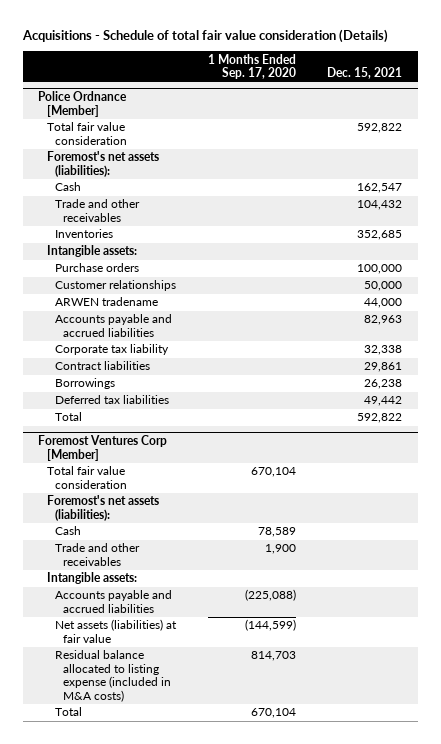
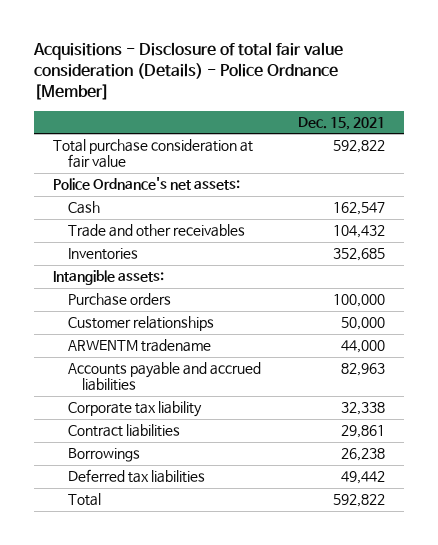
- Acquisitions - Schedule of total fair value consideration (Details)
+ Acquisitions - Disclosure of total fair value consideration (Details) - Police Ordnance [Member]
- | 1 Months Ended Sep. 17, 2020 | Dec. 15, 2021
+ | Dec. 15, 2021
- Police Ordnance [Member]
- Total fair value consideration | | 592,822
- Foremost's net assets (liabilities):
+ Total purchase consideration at fair value | 592,822
+ Police Ordnance's net assets:
- ARWEN tradename | | 44,000
+ ARWENTM tradename | 44,000
- Foremost Ventures Corp [Member]
- Total fair value consideration | 670,104 |
- Foremost's net assets (liabilities):
- Cash | 78,589 |
- Trade and other receivables | 1,900 |
- Intangible assets:
- Accounts payable and accrued liabilities | (225,088) |
- Net assets (liabilities) at fair value | (144,599) |
- Residual balance allocated to listing expense (included in M&A costs) | 814,703 |
- Total | 670,104 |

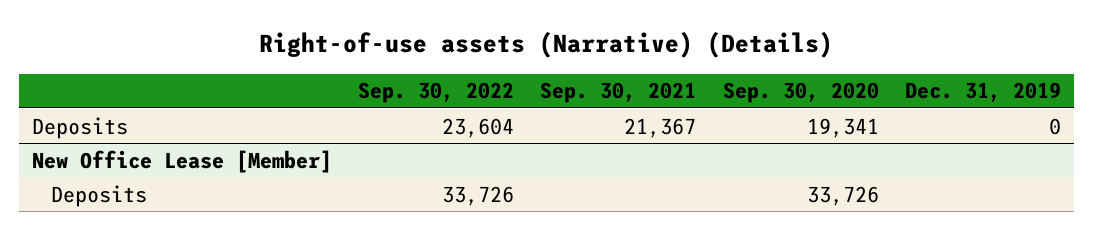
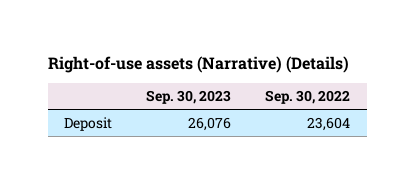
- | Sep. 30, 2022 | Sep. 30, 2021 | Sep. 30, 2020 | Dec. 31, 2019
+ | Sep. 30, 2023 | Sep. 30, 2022
- Deposits | 23,604 | 21,367 | 19,341 | 0
- New Office Lease [Member]
- Deposits | 33,726 | | 33,726 |
+ Deposit | 26,076 | 23,604

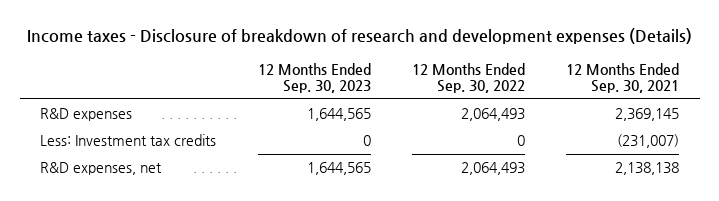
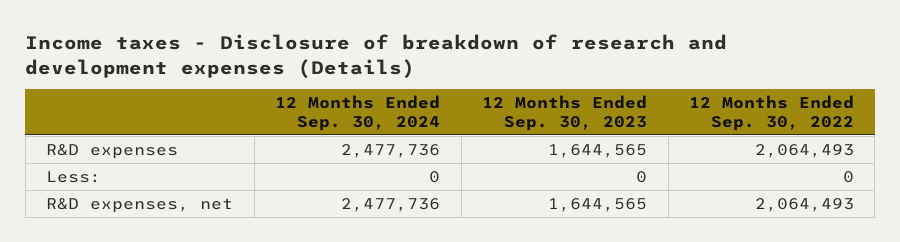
- | 12 Months Ended Sep. 30, 2023 | 12 Months Ended Sep. 30, 2022 | 12 Months Ended Sep. 30, 2021
+ | 12 Months Ended Sep. 30, 2024 | 12 Months Ended Sep. 30, 2023 | 12 Months Ended Sep. 30, 2022
- Less: Investment tax credits | 0 | 0 | (231,007)
+ Less: | 0 | 0 | 0

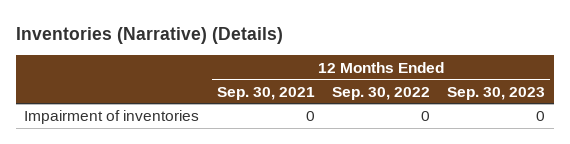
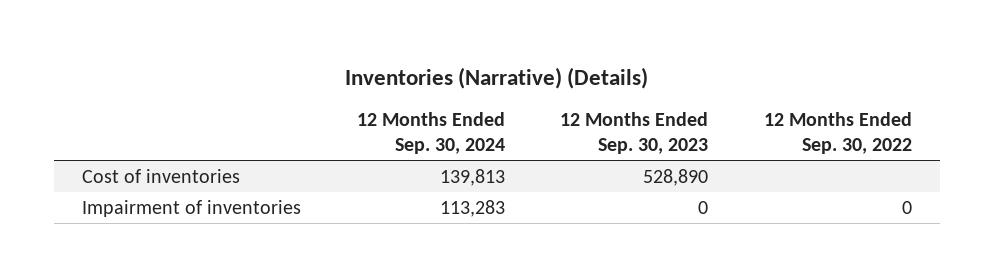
- | 12 Months Ended Sep. 30, 2021 | 12 Months Ended Sep. 30, 2022 | 12 Months Ended Sep. 30, 2023
+ | 12 Months Ended Sep. 30, 2024 | 12 Months Ended Sep. 30, 2023 | 12 Months Ended Sep. 30, 2022
+ Cost of inventories | 139,813 | 528,890 |

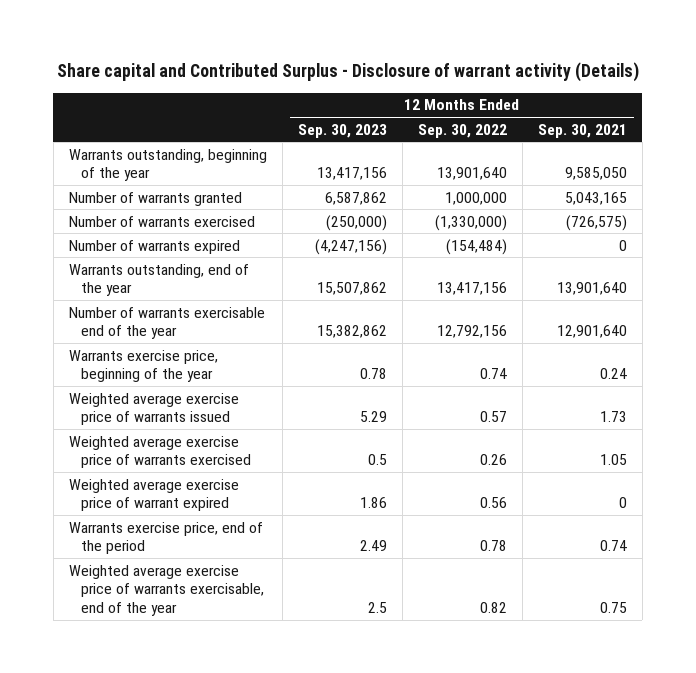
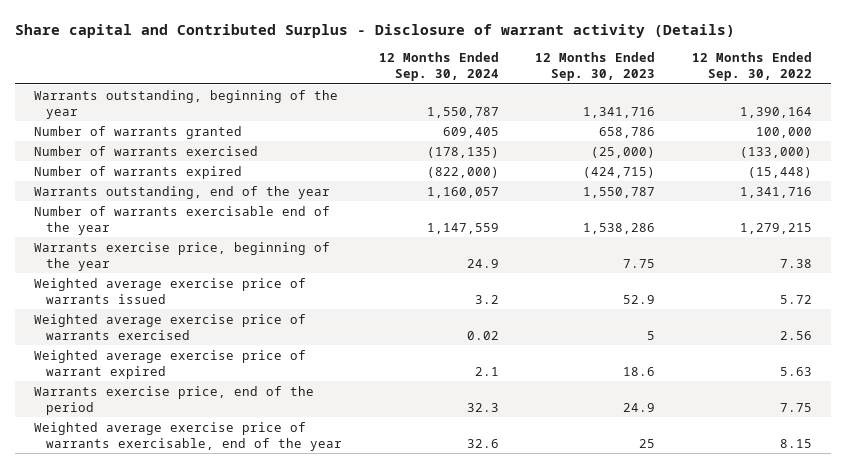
- | 12 Months Ended Sep. 30, 2023 | 12 Months Ended Sep. 30, 2022 | 12 Months Ended Sep. 30, 2021
+ | 12 Months Ended Sep. 30, 2024 | 12 Months Ended Sep. 30, 2023 | 12 Months Ended Sep. 30, 2022
- Warrants outstanding, beginning of the year | 13,417,156 | 13,901,640 | 9,585,050
- Number of warrants granted | 6,587,862 | 1,000,000 | 5,043,165
- Number of warrants exercised | (250,000) | (1,330,000) | (726,575)
- Number of warrants expired | (4,247,156) | (154,484) | 0
- Warrants outstanding, end of the year | 15,507,862 | 13,417,156 | 13,901,640
- Number of warrants exercisable end of the year | 15,382,862 | 12,792,156 | 12,901,640
- Warrants exercise price, beginning of the year | 0.78 | 0.74 | 0.24
- Weighted average exercise price of warrants issued | 5.29 | 0.57 | 1.73
- Weighted average exercise price of warrants exercised | 0.5 | 0.26 | 1.05
- Weighted average exercise price of warrant expired | 1.86 | 0.56 | 0
- Warrants exercise price, end of the period | 2.49 | 0.78 | 0.74
- Weighted average exercise price of warrants exercisable, end of the year | 2.5 | 0.82 | 0.75
+ Warrants outstanding, beginning of the year | 1,550,787 | 1,341,716 | 1,390,164
+ Number of warrants granted | 609,405 | 658,786 | 100,000
+ Number of warrants exercised | (178,135) | (25,000) | (133,000)
+ Number of warrants expired | (822,000) | (424,715) | (15,448)
+ Warrants outstanding, end of the year | 1,160,057 | 1,550,787 | 1,341,716
+ Number of warrants exercisable end of the year | 1,147,559 | 1,538,286 | 1,279,215
+ Warrants exercise price, beginning of the year | 24.9 | 7.75 | 7.38
+ Weighted average exercise price of warrants issued | 3.2 | 52.9 | 5.72
+ Weighted average exercise price of warrants exercised | 0.02 | 5 | 2.56
+ Weighted average exercise price of warrant expired | 2.1 | 18.6 | 5.63
+ Warrants exercise price, end of the period | 32.3 | 24.9 | 7.75
+ Weighted average exercise price of warrants exercisable, end of the year | 32.6 | 25 | 8.15

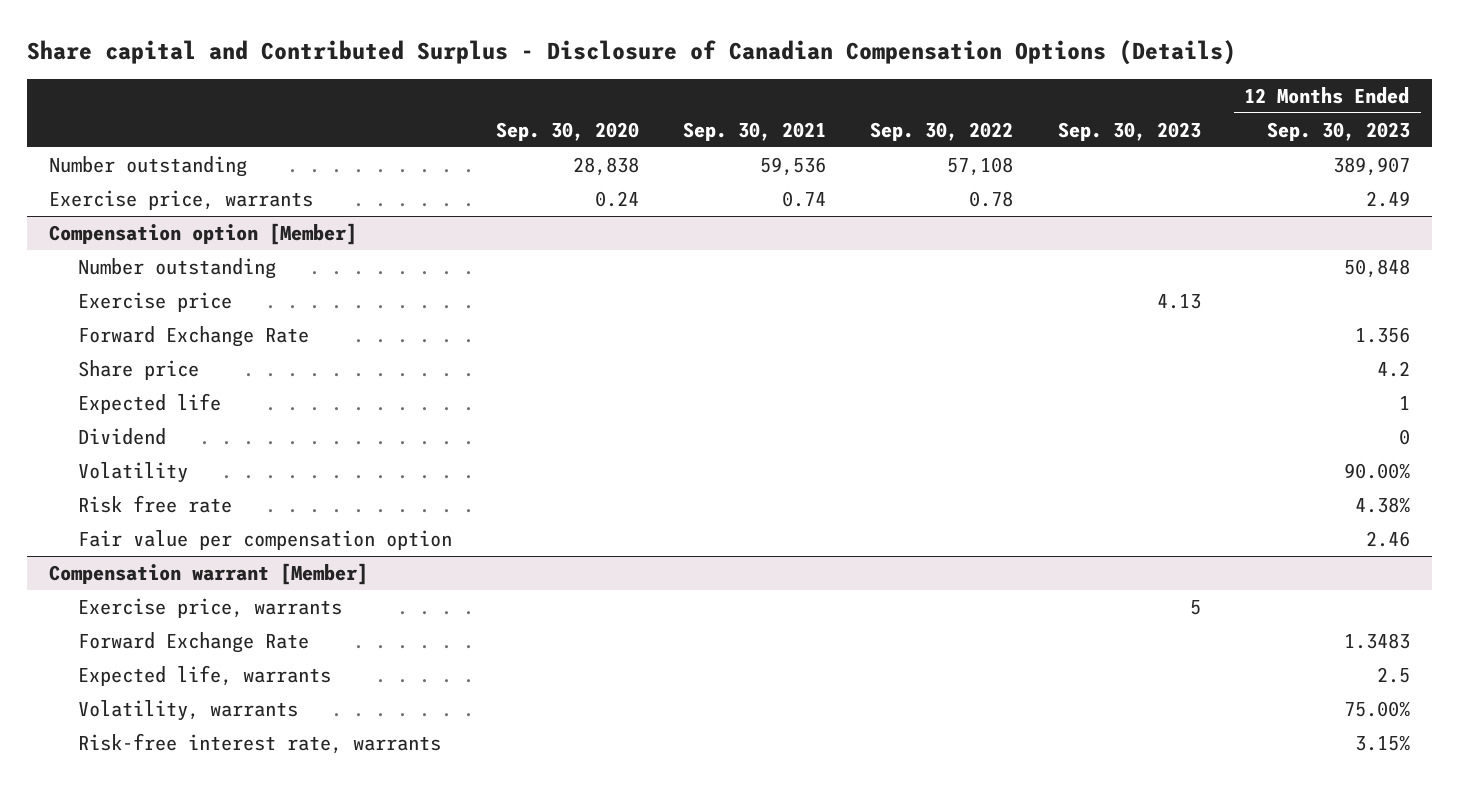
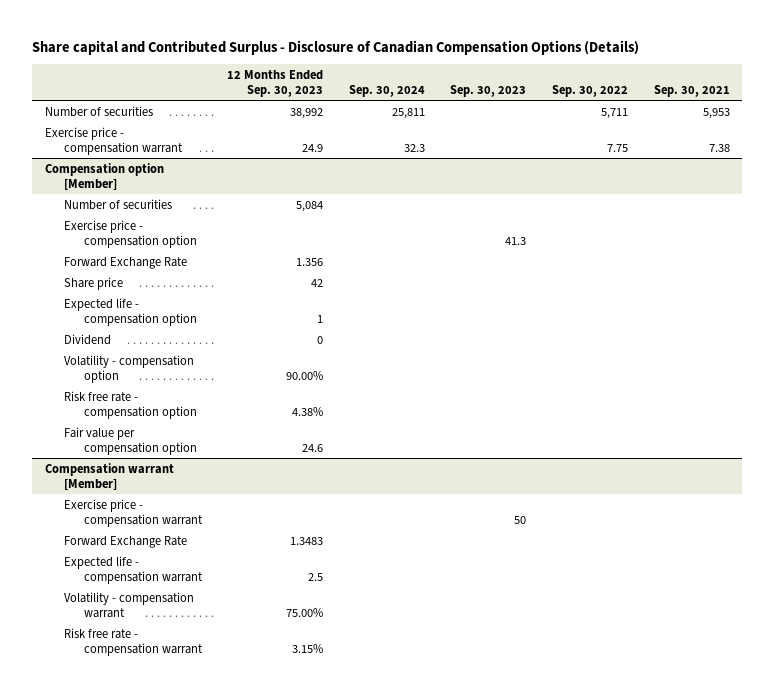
- | Sep. 30, 2020 | Sep. 30, 2021 | Sep. 30, 2022 | Sep. 30, 2023 | 12 Months Ended Sep. 30, 2023
+ | 12 Months Ended Sep. 30, 2023 | Sep. 30, 2024 | Sep. 30, 2023 | Sep. 30, 2022 | Sep. 30, 2021
- Number outstanding | 28,838 | 59,536 | 57,108 | | 389,907
- Exercise price, warrants | 0.24 | 0.74 | 0.78 | | 2.49
+ Number of securities | 38,992 | 25,811 | | 5,711 | 5,953
+ Exercise price - compensation warrant | 24.9 | 32.3 | | 7.75 | 7.38
@ Compensation option [Member]
- Number outstanding | | | | | 50,848
- Exercise price | | | | 4.13 |
+ Number of securities | 5,084 | | | |
+ Exercise price - compensation option | | | 41.3 | |
- Share price | | | | | 4.2
- Expected life | | | | | 1
+ Share price | 42 | | | |
+ Expected life - compensation option | 1 | | | |
- Volatility | | | | | 90.00%
- Risk free rate | | | | | 4.38%
- Fair value per compensation option | | | | | 2.46
+ Volatility - compensation option | 90.00% | | | |
+ Risk free rate - compensation option | 4.38% | | | |
+ Fair value per compensation option | 24.6 | | | |
@ Compensation warrant [Member]
- Exercise price, warrants | | | | 5 |
+ Exercise price - compensation warrant | | | 50 | |
- Expected life, warrants | | | | | 2.5
- Volatility, warrants | | | | | 75.00%
- Risk-free interest rate, warrants | | | | | 3.15%
+ Expected life - compensation warrant | 2.5 | | | |
+ Volatility - compensation warrant | 75.00% | | | |
+ Risk free rate - compensation warrant | 3.15% | | | |

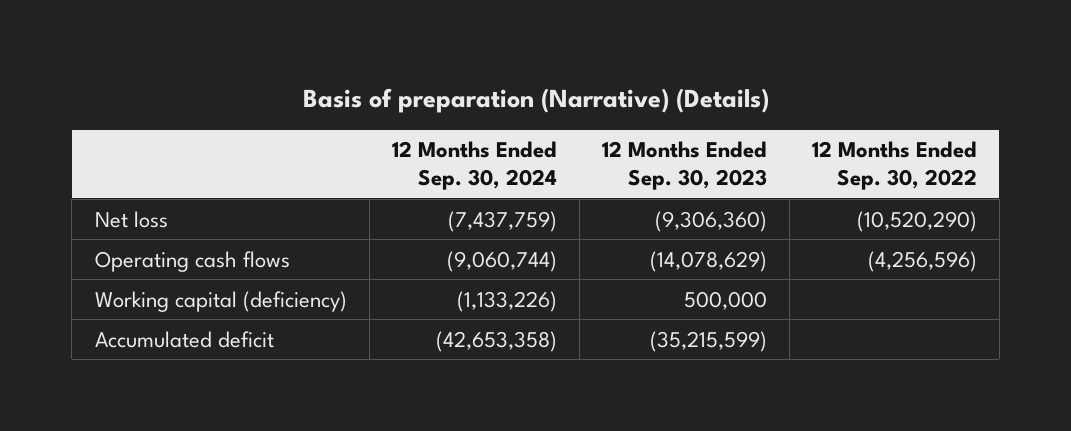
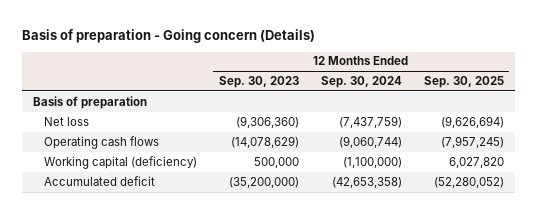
- Basis of preparation (Narrative) (Details)
+ Basis of preparation - Going concern (Details)
- | 12 Months Ended Sep. 30, 2024 | 12 Months Ended Sep. 30, 2023 | 12 Months Ended Sep. 30, 2022
+ | 12 Months Ended Sep. 30, 2023 | 12 Months Ended Sep. 30, 2024 | 12 Months Ended Sep. 30, 2025
+ Basis of preparation
- Working capital (deficiency) | (1,133,226) | 500,000 |
- Accumulated deficit | (42,653,358) | (35,215,599) |
+ Working capital (deficiency) | 500,000 | (1,100,000) | 6,027,820
+ Accumulated deficit | (35,200,000) | (42,653,358) | (52,280,052)

